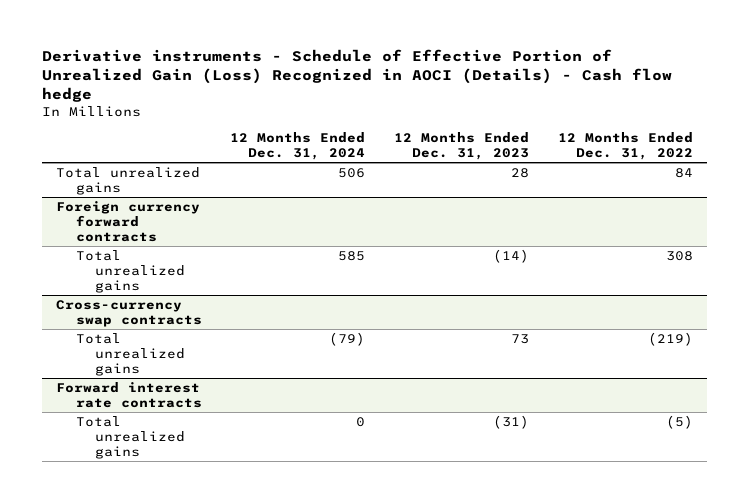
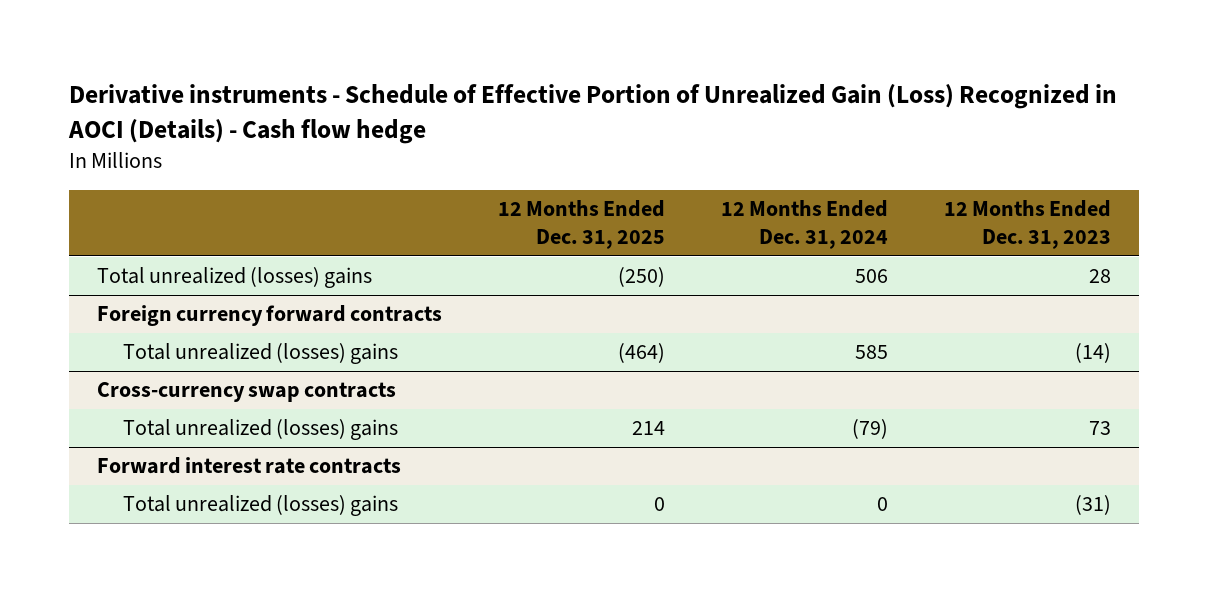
- | 12 Months Ended Dec. 31, 2024 | 12 Months Ended Dec. 31, 2023 | 12 Months Ended Dec. 31, 2022
+ | 12 Months Ended Dec. 31, 2025 | 12 Months Ended Dec. 31, 2024 | 12 Months Ended Dec. 31, 2023
- Total unrealized gains | 506 | 28 | 84
+ Total unrealized (losses) gains | (250) | 506 | 28
@ Foreign currency forward contracts
- Total unrealized gains | 585 | (14) | 308
+ Total unrealized (losses) gains | (464) | 585 | (14)
@ Cross-currency swap contracts
- Total unrealized gains | (79) | 73 | (219)
+ Total unrealized (losses) gains | 214 | (79) | 73
@ Forward interest rate contracts
- Total unrealized gains | 0 | (31) | (5)
+ Total unrealized (losses) gains | 0 | 0 | (31)

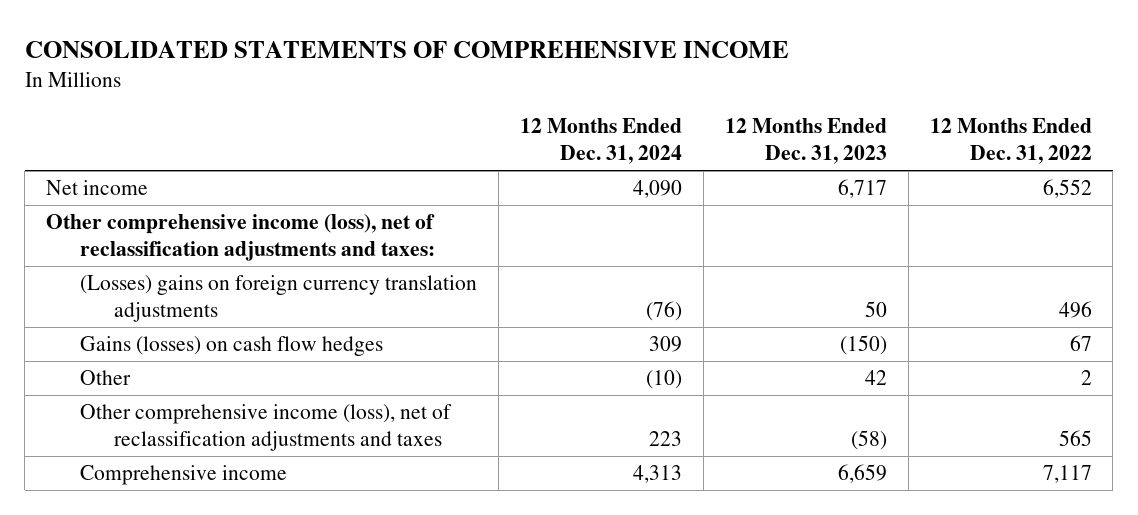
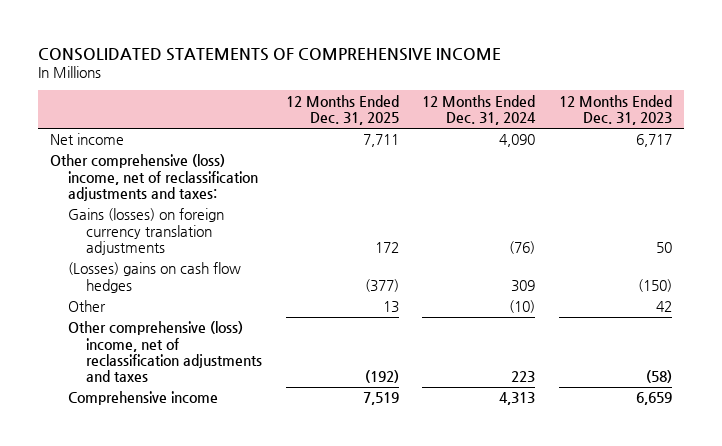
- | 12 Months Ended Dec. 31, 2024 | 12 Months Ended Dec. 31, 2023 | 12 Months Ended Dec. 31, 2022
+ | 12 Months Ended Dec. 31, 2025 | 12 Months Ended Dec. 31, 2024 | 12 Months Ended Dec. 31, 2023
- Other comprehensive income (loss), net of reclassification adjustments and taxes:
- (Losses) gains on foreign currency translation adjustments | (76) | 50 | 496
- Gains (losses) on cash flow hedges | 309 | (150) | 67
+ Other comprehensive (loss) income, net of reclassification adjustments and taxes:
+ Gains (losses) on foreign currency translation adjustments | 172 | (76) | 50
+ (Losses) gains on cash flow hedges | (377) | 309 | (150)
- Other comprehensive income (loss), net of reclassification adjustments and taxes | 223 | (58) | 565
+ Other comprehensive (loss) income, net of reclassification adjustments and taxes | (192) | 223 | (58)

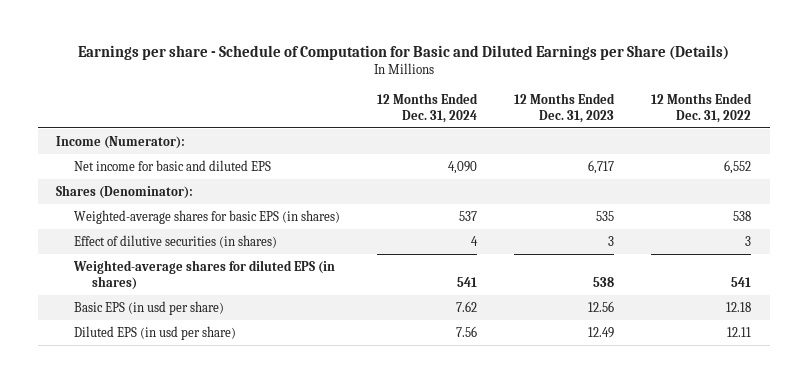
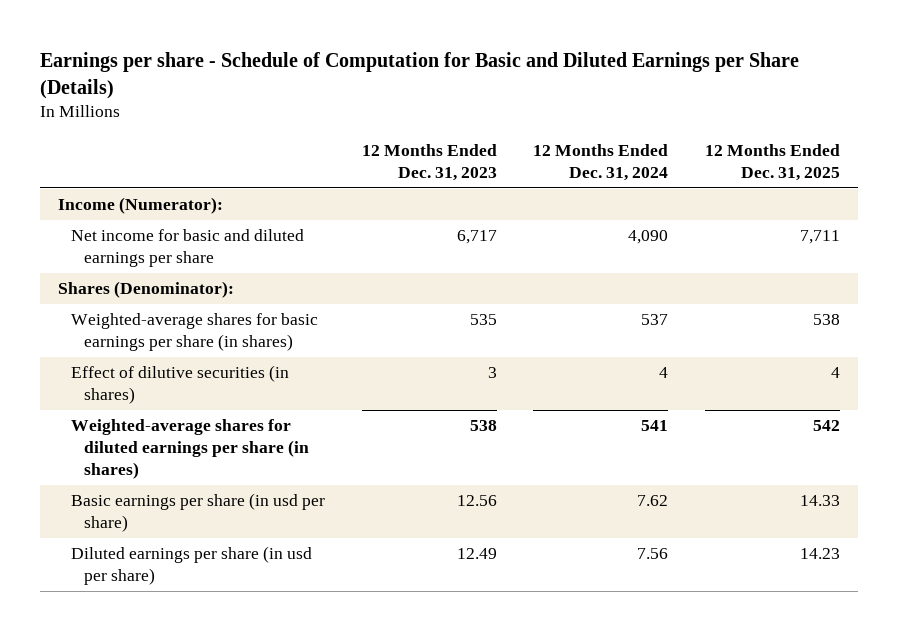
- | 12 Months Ended Dec. 31, 2024 | 12 Months Ended Dec. 31, 2023 | 12 Months Ended Dec. 31, 2022
+ | 12 Months Ended Dec. 31, 2023 | 12 Months Ended Dec. 31, 2024 | 12 Months Ended Dec. 31, 2025
- Net income for basic and diluted EPS | 4,090 | 6,717 | 6,552
+ Net income for basic and diluted earnings per share | 6,717 | 4,090 | 7,711
- Weighted-average shares for basic EPS (in shares) | 537 | 535 | 538
+ Weighted-average shares for basic earnings per share (in shares) | 535 | 537 | 538
- Weighted-average shares for diluted EPS (in shares) | 541 | 538 | 541
- Basic EPS (in usd per share) | 7.62 | 12.56 | 12.18
- Diluted EPS (in usd per share) | 7.56 | 12.49 | 12.11
+ Weighted-average shares for diluted earnings per share (in shares) | 538 | 541 | 542
+ Basic earnings per share (in usd per share) | 12.56 | 7.62 | 14.33
+ Diluted earnings per share (in usd per share) | 12.49 | 7.56 | 14.23

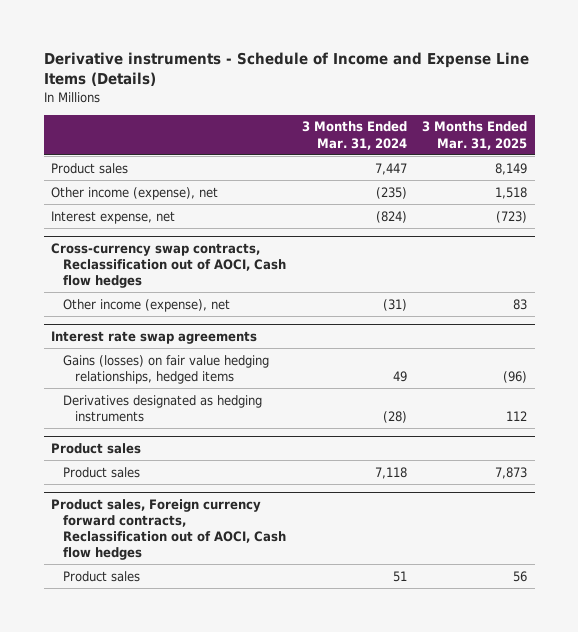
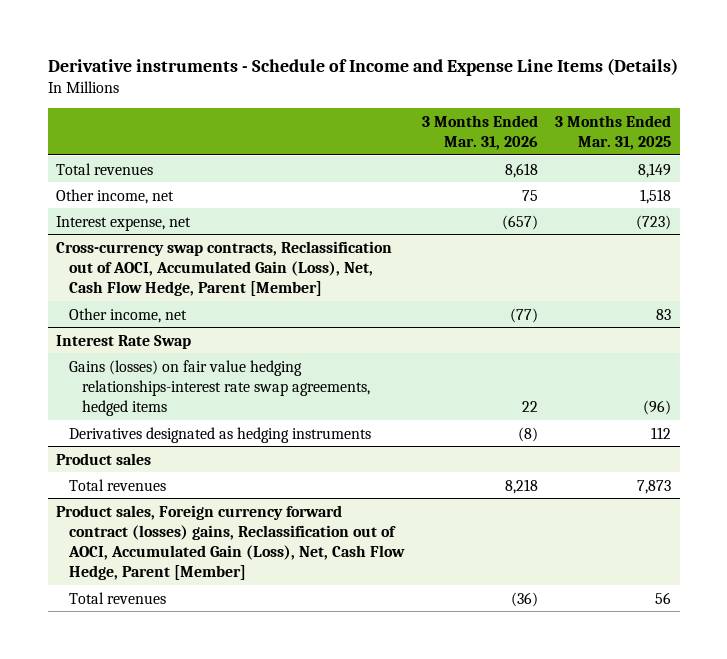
- | 3 Months Ended Mar. 31, 2024 | 3 Months Ended Mar. 31, 2025
+ | 3 Months Ended Mar. 31, 2026 | 3 Months Ended Mar. 31, 2025
- Product sales | 7,447 | 8,149
- Other income (expense), net | (235) | 1,518
+ Total revenues | 8,618 | 8,149
+ Other income, net | 75 | 1,518
- Cross-currency swap contracts, Reclassification out of AOCI, Cash flow hedges
- Other income (expense), net | (31) | 83
- Interest rate swap agreements
- Gains (losses) on fair value hedging relationships, hedged items | 49 | (96)
+ Cross-currency swap contracts, Reclassification out of AOCI, Accumulated Gain (Loss), Net, Cash Flow Hedge, Parent [Member]
+ Other income, net | (77) | 83
+ Interest Rate Swap
+ Gains (losses) on fair value hedging relationships-interest rate swap agreements, hedged items | 22 | (96)
@ Product sales
- Product sales | 7,118 | 7,873
- Product sales, Foreign currency forward contracts, Reclassification out of AOCI, Cash flow hedges
- Product sales | 51 | 56
@ Product sales
+ Total revenues | 8,218 | 7,873
+ Product sales, Foreign currency forward contract (losses) gains, Reclassification out of AOCI, Accumulated Gain (Loss), Net, Cash Flow Hedge, Parent [Member]
+ Total revenues | (36) | 56

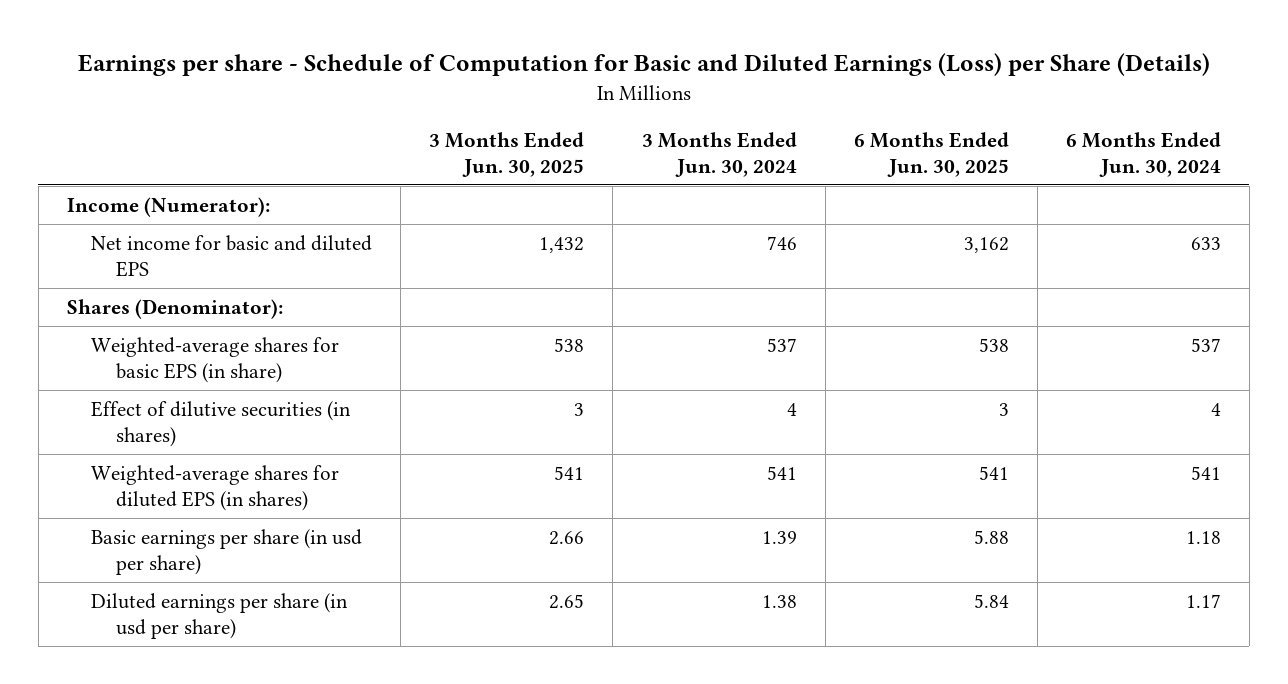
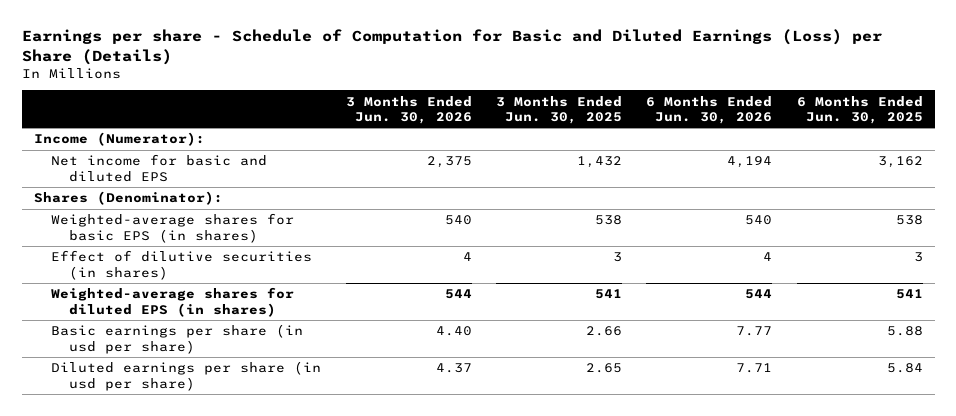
- | 3 Months Ended Jun. 30, 2025 | 3 Months Ended Jun. 30, 2024 | 6 Months Ended Jun. 30, 2025 | 6 Months Ended Jun. 30, 2024
+ | 3 Months Ended Jun. 30, 2026 | 3 Months Ended Jun. 30, 2025 | 6 Months Ended Jun. 30, 2026 | 6 Months Ended Jun. 30, 2025
- Weighted-average shares for basic EPS (in share) | 538 | 537 | 538 | 537
+ Weighted-average shares for basic EPS (in shares) | 540 | 538 | 540 | 538

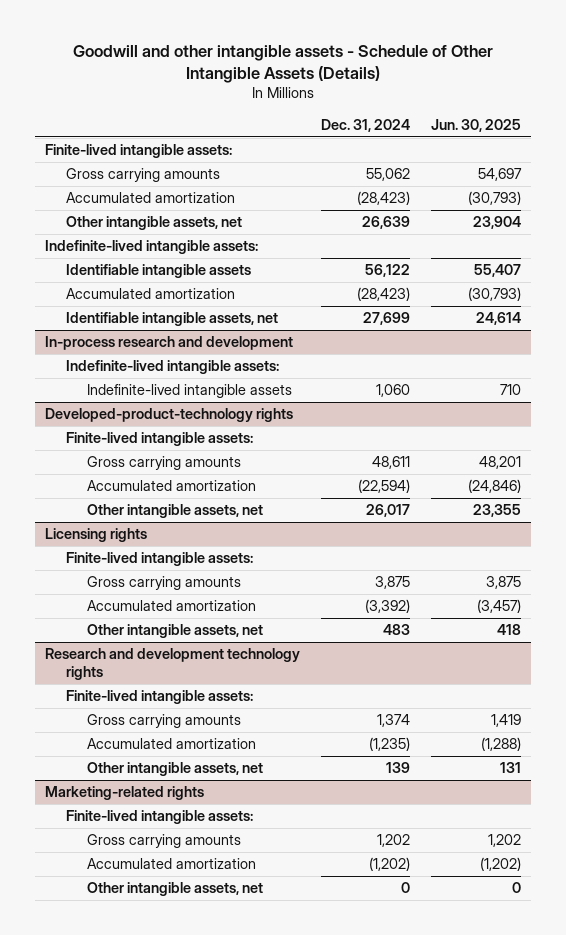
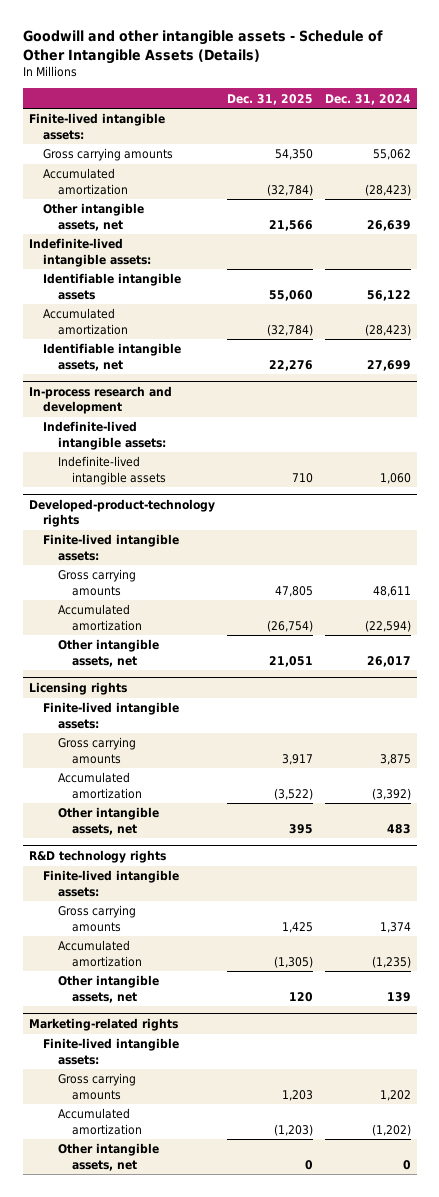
- | Dec. 31, 2024 | Jun. 30, 2025
+ | Dec. 31, 2025 | Dec. 31, 2024
- Research and development technology rights
+ R&D technology rights

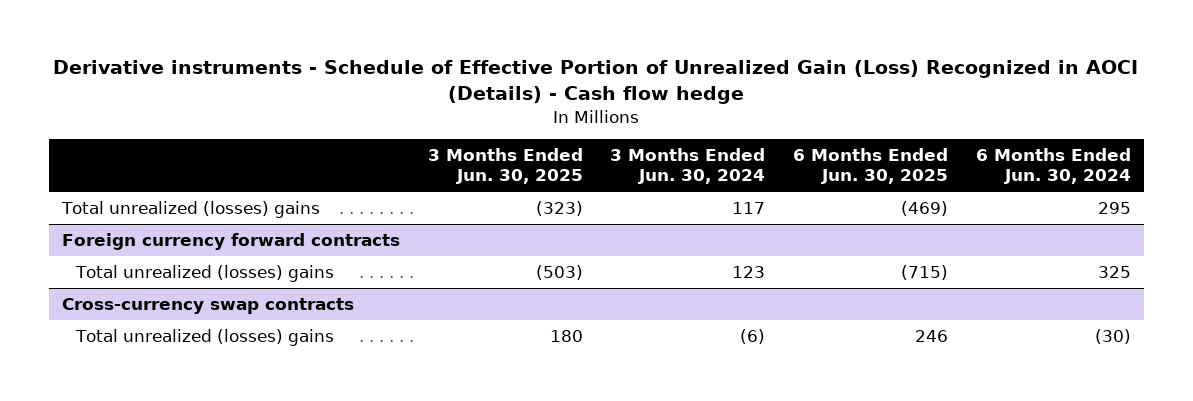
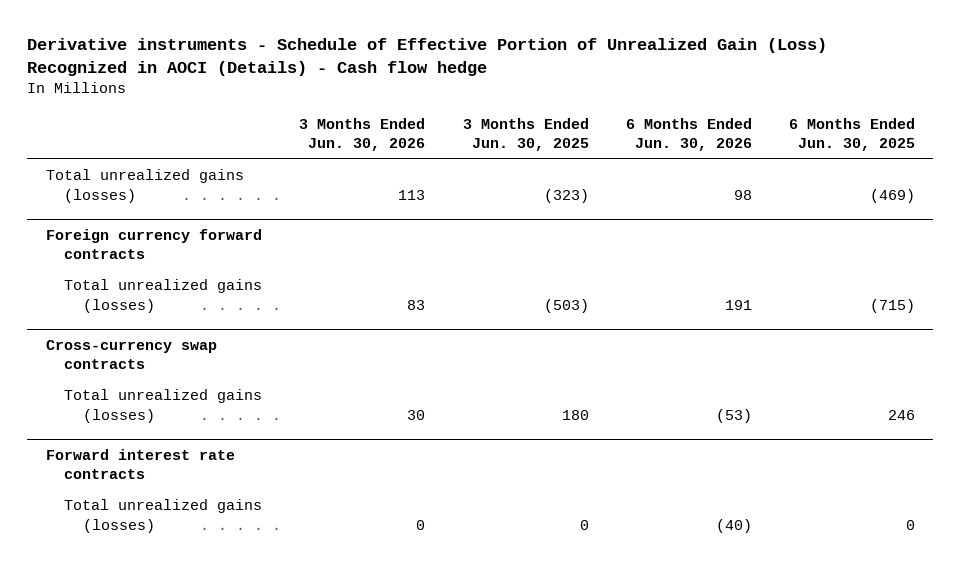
- | 3 Months Ended Jun. 30, 2025 | 3 Months Ended Jun. 30, 2024 | 6 Months Ended Jun. 30, 2025 | 6 Months Ended Jun. 30, 2024
+ | 3 Months Ended Jun. 30, 2026 | 3 Months Ended Jun. 30, 2025 | 6 Months Ended Jun. 30, 2026 | 6 Months Ended Jun. 30, 2025
- Total unrealized (losses) gains | (323) | 117 | (469) | 295
+ Total unrealized gains (losses) | 113 | (323) | 98 | (469)
@ Foreign currency forward contracts
- Total unrealized (losses) gains | (503) | 123 | (715) | 325
+ Total unrealized gains (losses) | 83 | (503) | 191 | (715)
@ Cross-currency swap contracts
- Total unrealized (losses) gains | 180 | (6) | 246 | (30)
+ Total unrealized gains (losses) | 30 | 180 | (53) | 246
+ Forward interest rate contracts
+ Total unrealized gains (losses) | 0 | 0 | (40) | 0

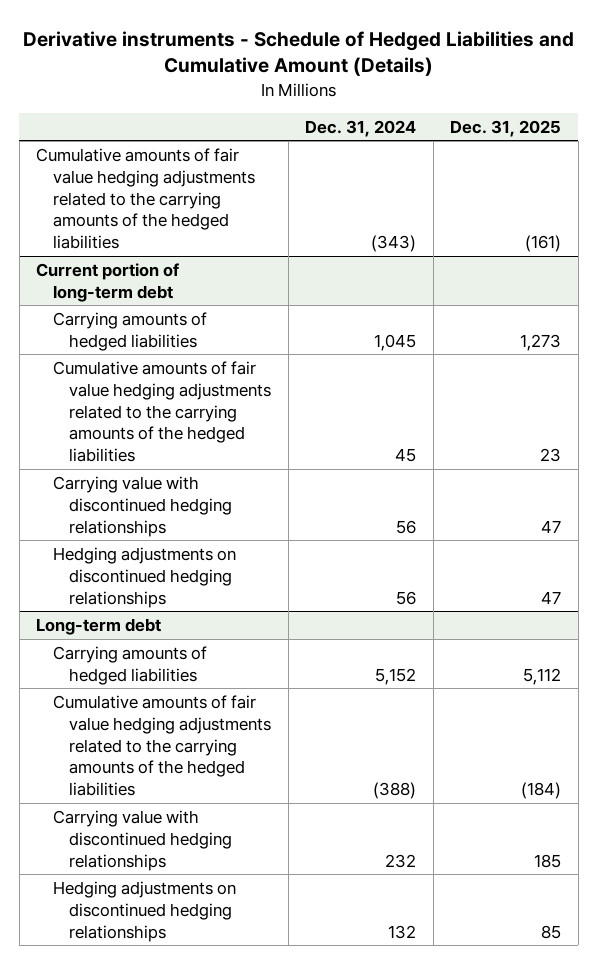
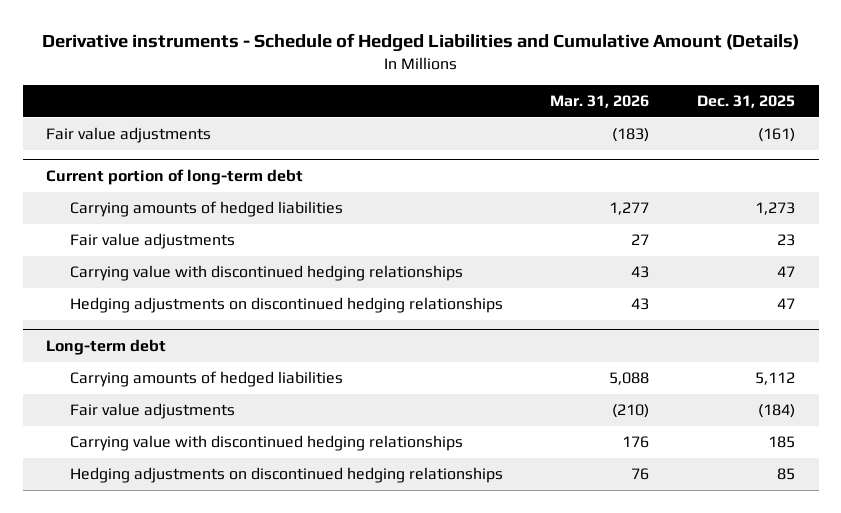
- | Dec. 31, 2024 | Dec. 31, 2025
+ | Mar. 31, 2026 | Dec. 31, 2025
- Cumulative amounts of fair value hedging adjustments related to the carrying amounts of the hedged liabilities | (343) | (161)
+ Fair value adjustments | (183) | (161)
@ Current portion of long-term debt
- Cumulative amounts of fair value hedging adjustments related to the carrying amounts of the hedged liabilities | 45 | 23
+ Fair value adjustments | 27 | 23
@ Long-term debt
- Cumulative amounts of fair value hedging adjustments related to the carrying amounts of the hedged liabilities | (388) | (184)
+ Fair value adjustments | (210) | (184)

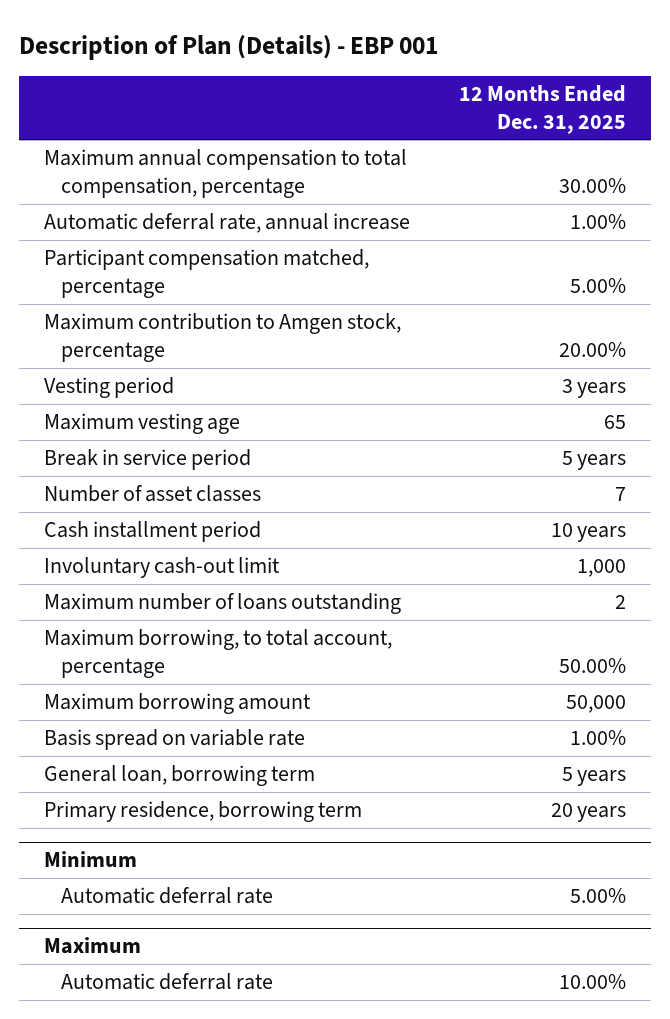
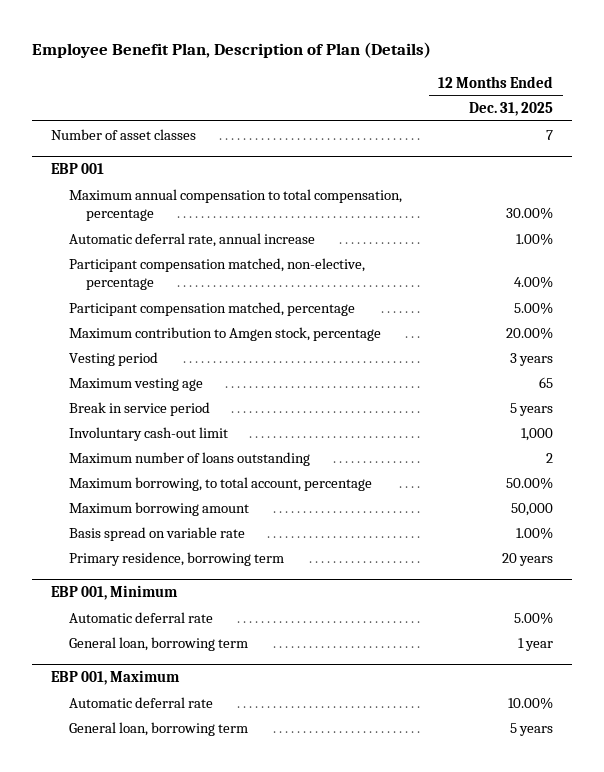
- Description of Plan (Details) - EBP 001
+ Employee Benefit Plan, Description of Plan (Details)
moved up: Number of asset classes | 7
+ EBP 001
+ Participant compensation matched, non-elective, percentage | 4.00%
- Cash installment period | 10 years
- General loan, borrowing term | 5 years
- Minimum
+ EBP 001, Minimum
- Maximum
+ General loan, borrowing term | 1 year
+ EBP 001, Maximum
+ General loan, borrowing term | 5 years

